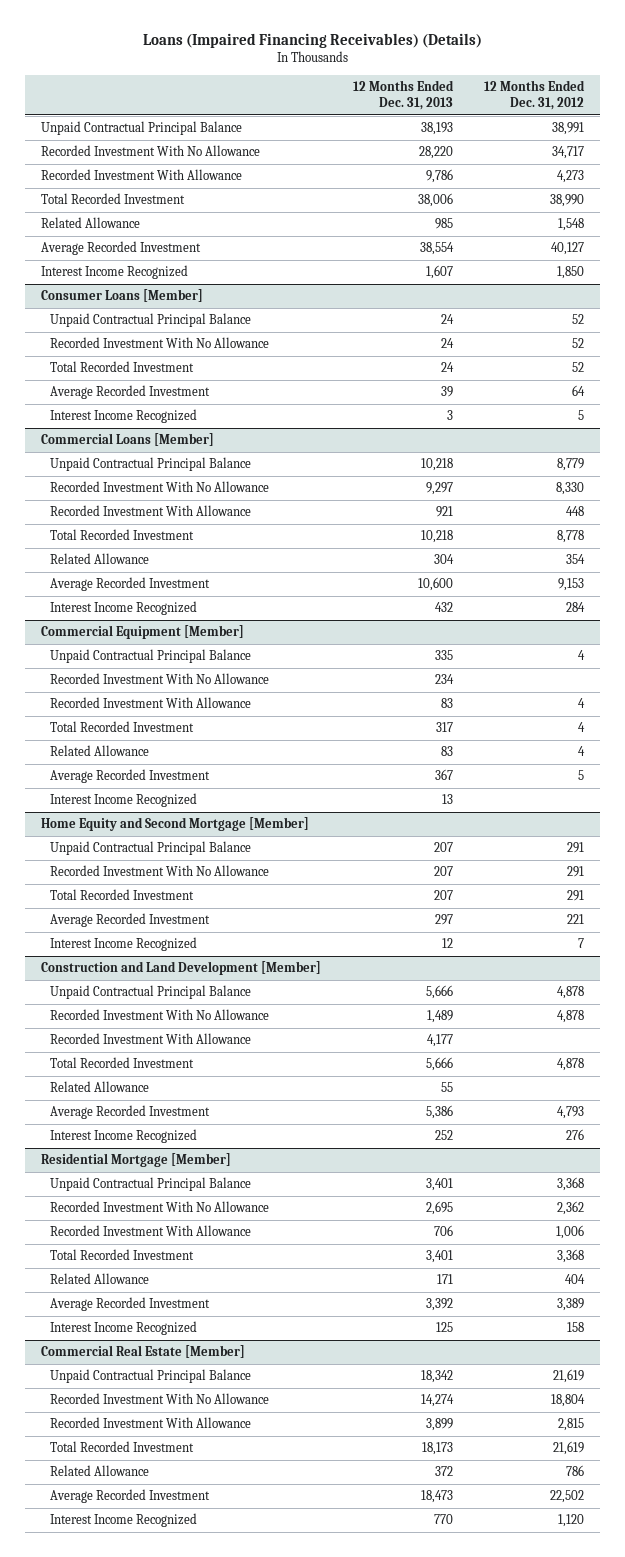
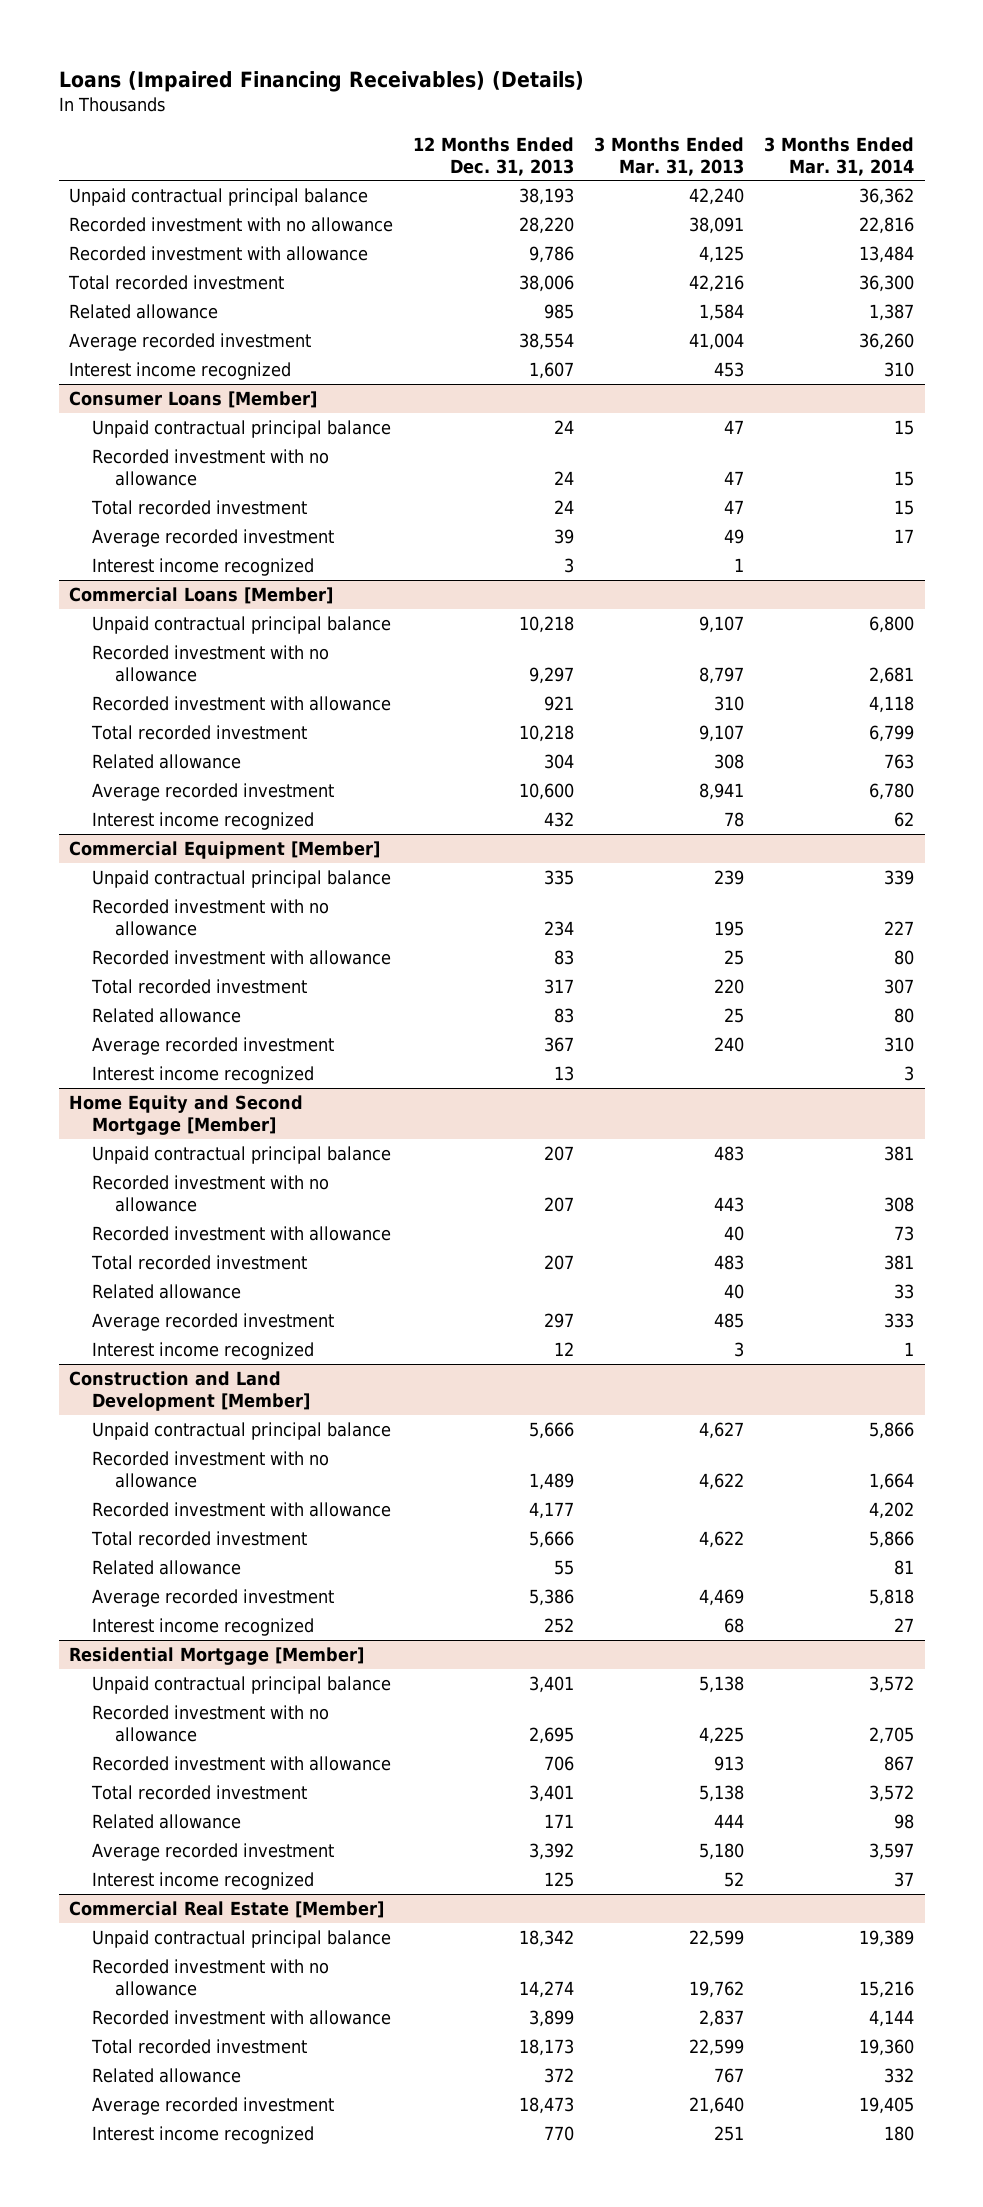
- | 12 Months Ended Dec. 31, 2013 | 12 Months Ended Dec. 31, 2012
+ | 12 Months Ended Dec. 31, 2013 | 3 Months Ended Mar. 31, 2013 | 3 Months Ended Mar. 31, 2014
- Unpaid Contractual Principal Balance | 38,193 | 38,991
- Recorded Investment With No Allowance | 28,220 | 34,717
- Recorded Investment With Allowance | 9,786 | 4,273
- Total Recorded Investment | 38,006 | 38,990
- Related Allowance | 985 | 1,548
- Average Recorded Investment | 38,554 | 40,127
- Interest Income Recognized | 1,607 | 1,850
+ Unpaid contractual principal balance | 38,193 | 42,240 | 36,362
+ Recorded investment with no allowance | 28,220 | 38,091 | 22,816
+ Recorded investment with allowance | 9,786 | 4,125 | 13,484
+ Total recorded investment | 38,006 | 42,216 | 36,300
+ Related allowance | 985 | 1,584 | 1,387
+ Average recorded investment | 38,554 | 41,004 | 36,260
+ Interest income recognized | 1,607 | 453 | 310
@ Consumer Loans [Member]
- Unpaid Contractual Principal Balance | 24 | 52
- Recorded Investment With No Allowance | 24 | 52
- Total Recorded Investment | 24 | 52
- Average Recorded Investment | 39 | 64
- Interest Income Recognized | 3 | 5
+ Unpaid contractual principal balance | 24 | 47 | 15
+ Recorded investment with no allowance | 24 | 47 | 15
+ Total recorded investment | 24 | 47 | 15
+ Average recorded investment | 39 | 49 | 17
+ Interest income recognized | 3 | 1 |
@ Commercial Loans [Member]
- Unpaid Contractual Principal Balance | 10,218 | 8,779
- Recorded Investment With No Allowance | 9,297 | 8,330
- Recorded Investment With Allowance | 921 | 448
- Total Recorded Investment | 10,218 | 8,778
- Related Allowance | 304 | 354
- Average Recorded Investment | 10,600 | 9,153
- Interest Income Recognized | 432 | 284
+ Unpaid contractual principal balance | 10,218 | 9,107 | 6,800
+ Recorded investment with no allowance | 9,297 | 8,797 | 2,681
+ Recorded investment with allowance | 921 | 310 | 4,118
+ Total recorded investment | 10,218 | 9,107 | 6,799
+ Related allowance | 304 | 308 | 763
+ Average recorded investment | 10,600 | 8,941 | 6,780
+ Interest income recognized | 432 | 78 | 62
@ Commercial Equipment [Member]
- Unpaid Contractual Principal Balance | 335 | 4
- Recorded Investment With No Allowance | 234 |
- Recorded Investment With Allowance | 83 | 4
- Total Recorded Investment | 317 | 4
- Related Allowance | 83 | 4
- Average Recorded Investment | 367 | 5
- Interest Income Recognized | 13 |
+ Unpaid contractual principal balance | 335 | 239 | 339
+ Recorded investment with no allowance | 234 | 195 | 227
+ Recorded investment with allowance | 83 | 25 | 80
+ Total recorded investment | 317 | 220 | 307
+ Related allowance | 83 | 25 | 80
+ Average recorded investment | 367 | 240 | 310
+ Interest income recognized | 13 | | 3
@ Home Equity and Second Mortgage [Member]
- Unpaid Contractual Principal Balance | 207 | 291
- Recorded Investment With No Allowance | 207 | 291
- Total Recorded Investment | 207 | 291
- Average Recorded Investment | 297 | 221
- Interest Income Recognized | 12 | 7
+ Unpaid contractual principal balance | 207 | 483 | 381
+ Recorded investment with no allowance | 207 | 443 | 308
+ Recorded investment with allowance | | 40 | 73
+ Total recorded investment | 207 | 483 | 381
+ Related allowance | | 40 | 33
+ Average recorded investment | 297 | 485 | 333
+ Interest income recognized | 12 | 3 | 1
@ Construction and Land Development [Member]
- Unpaid Contractual Principal Balance | 5,666 | 4,878
- Recorded Investment With No Allowance | 1,489 | 4,878
- Recorded Investment With Allowance | 4,177 |
- Total Recorded Investment | 5,666 | 4,878
- Related Allowance | 55 |
- Average Recorded Investment | 5,386 | 4,793
- Interest Income Recognized | 252 | 276
+ Unpaid contractual principal balance | 5,666 | 4,627 | 5,866
+ Recorded investment with no allowance | 1,489 | 4,622 | 1,664
+ Recorded investment with allowance | 4,177 | | 4,202
+ Total recorded investment | 5,666 | 4,622 | 5,866
+ Related allowance | 55 | | 81
+ Average recorded investment | 5,386 | 4,469 | 5,818
+ Interest income recognized | 252 | 68 | 27
@ Residential Mortgage [Member]
- Unpaid Contractual Principal Balance | 3,401 | 3,368
- Recorded Investment With No Allowance | 2,695 | 2,362
- Recorded Investment With Allowance | 706 | 1,006
- Total Recorded Investment | 3,401 | 3,368
- Related Allowance | 171 | 404
- Average Recorded Investment | 3,392 | 3,389
- Interest Income Recognized | 125 | 158
+ Unpaid contractual principal balance | 3,401 | 5,138 | 3,572
+ Recorded investment with no allowance | 2,695 | 4,225 | 2,705
+ Recorded investment with allowance | 706 | 913 | 867
+ Total recorded investment | 3,401 | 5,138 | 3,572
+ Related allowance | 171 | 444 | 98
+ Average recorded investment | 3,392 | 5,180 | 3,597
+ Interest income recognized | 125 | 52 | 37
@ Commercial Real Estate [Member]
- Unpaid Contractual Principal Balance | 18,342 | 21,619
- Recorded Investment With No Allowance | 14,274 | 18,804
- Recorded Investment With Allowance | 3,899 | 2,815
- Total Recorded Investment | 18,173 | 21,619
- Related Allowance | 372 | 786
- Average Recorded Investment | 18,473 | 22,502
- Interest Income Recognized | 770 | 1,120
+ Unpaid contractual principal balance | 18,342 | 22,599 | 19,389
+ Recorded investment with no allowance | 14,274 | 19,762 | 15,216
+ Recorded investment with allowance | 3,899 | 2,837 | 4,144
+ Total recorded investment | 18,173 | 22,599 | 19,360
+ Related allowance | 372 | 767 | 332
+ Average recorded investment | 18,473 | 21,640 | 19,405
+ Interest income recognized | 770 | 251 | 180

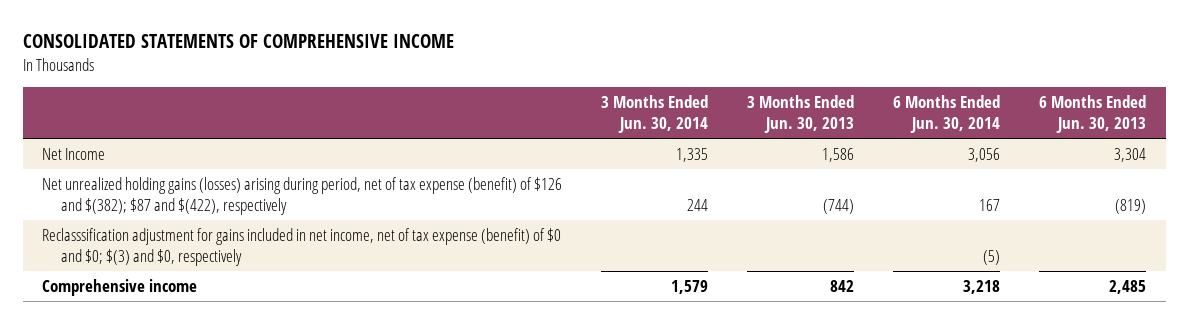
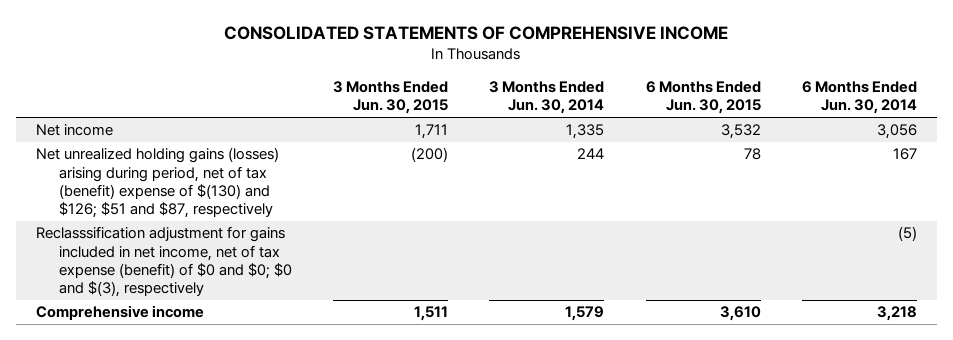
- | 3 Months Ended Jun. 30, 2014 | 3 Months Ended Jun. 30, 2013 | 6 Months Ended Jun. 30, 2014 | 6 Months Ended Jun. 30, 2013
+ | 3 Months Ended Jun. 30, 2015 | 3 Months Ended Jun. 30, 2014 | 6 Months Ended Jun. 30, 2015 | 6 Months Ended Jun. 30, 2014
- Net Income | 1,335 | 1,586 | 3,056 | 3,304
- Net unrealized holding gains (losses) arising during period, net of tax expense (benefit) of $126 and $(382); $87 and $(422), respectively | 244 | (744) | 167 | (819)
- Reclasssification adjustment for gains included in net income, net of tax expense (benefit) of $0 and $0; $(3) and $0, respectively | | | (5) |
+ Net income | 1,711 | 1,335 | 3,532 | 3,056
+ Net unrealized holding gains (losses) arising during period, net of tax (benefit) expense of $(130) and $126; $51 and $87, respectively | (200) | 244 | 78 | 167
+ Reclasssification adjustment for gains included in net income, net of tax expense (benefit) of $0 and $0; $0 and $(3), respectively | | | | (5)

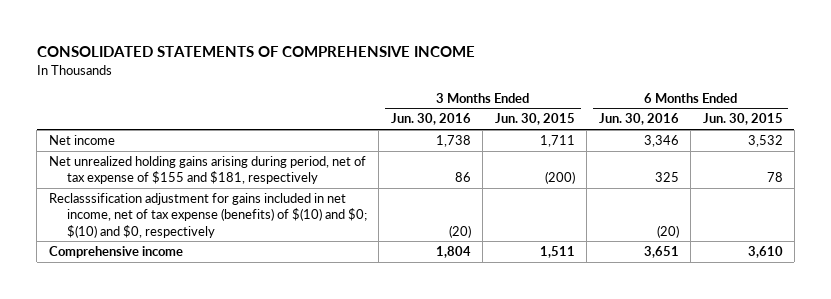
- | 3 Months Ended Jun. 30, 2015 | 3 Months Ended Jun. 30, 2014 | 6 Months Ended Jun. 30, 2015 | 6 Months Ended Jun. 30, 2014
+ | 3 Months Ended Jun. 30, 2016 | 3 Months Ended Jun. 30, 2015 | 6 Months Ended Jun. 30, 2016 | 6 Months Ended Jun. 30, 2015
- Net unrealized holding gains (losses) arising during period, net of tax (benefit) expense of $(130) and $126; $51 and $87, respectively | (200) | 244 | 78 | 167
- Reclasssification adjustment for gains included in net income, net of tax expense (benefit) of $0 and $0; $0 and $(3), respectively | | | | (5)
+ Net unrealized holding gains arising during period, net of tax expense of $155 and $181, respectively | 86 | (200) | 325 | 78
+ Reclasssification adjustment for gains included in net income, net of tax expense (benefits) of $(10) and $0; $(10) and $0, respectively | (20) | | (20) |

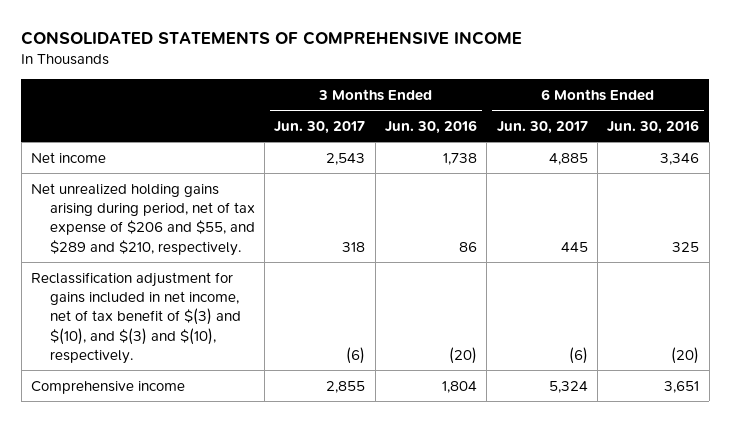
- | 3 Months Ended Jun. 30, 2016 | 3 Months Ended Jun. 30, 2015 | 6 Months Ended Jun. 30, 2016 | 6 Months Ended Jun. 30, 2015
+ | 3 Months Ended Jun. 30, 2017 | 3 Months Ended Jun. 30, 2016 | 6 Months Ended Jun. 30, 2017 | 6 Months Ended Jun. 30, 2016
- Net unrealized holding gains arising during period, net of tax expense of $155 and $181, respectively | 86 | (200) | 325 | 78
- Reclasssification adjustment for gains included in net income, net of tax expense (benefits) of $(10) and $0; $(10) and $0, respectively | (20) | | (20) |
+ Net unrealized holding gains arising during period, net of tax expense of $206 and $55, and $289 and $210, respectively. | 318 | 86 | 445 | 325
+ Reclassification adjustment for gains included in net income, net of tax benefit of $(3) and $(10), and $(3) and $(10), respectively. | (6) | (20) | (6) | (20)

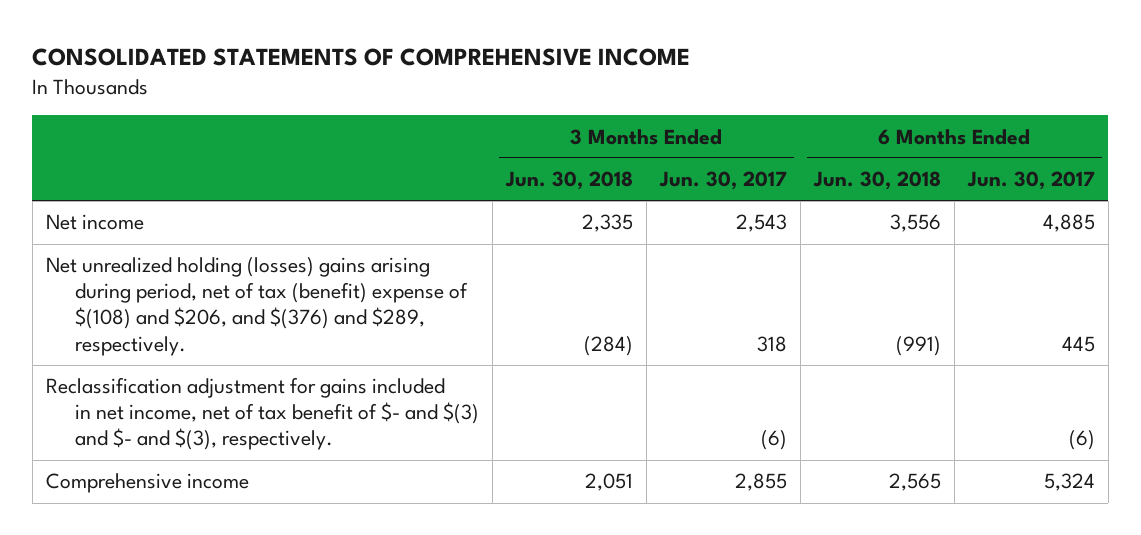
- | 3 Months Ended Jun. 30, 2017 | 3 Months Ended Jun. 30, 2016 | 6 Months Ended Jun. 30, 2017 | 6 Months Ended Jun. 30, 2016
+ | 3 Months Ended Jun. 30, 2018 | 3 Months Ended Jun. 30, 2017 | 6 Months Ended Jun. 30, 2018 | 6 Months Ended Jun. 30, 2017
- Net unrealized holding gains arising during period, net of tax expense of $206 and $55, and $289 and $210, respectively. | 318 | 86 | 445 | 325
- Reclassification adjustment for gains included in net income, net of tax benefit of $(3) and $(10), and $(3) and $(10), respectively. | (6) | (20) | (6) | (20)
+ Net unrealized holding (losses) gains arising during period, net of tax (benefit) expense of $(108) and $206, and $(376) and $289, respectively. | (284) | 318 | (991) | 445
+ Reclassification adjustment for gains included in net income, net of tax benefit of $- and $(3) and $- and $(3), respectively. | | (6) | | (6)

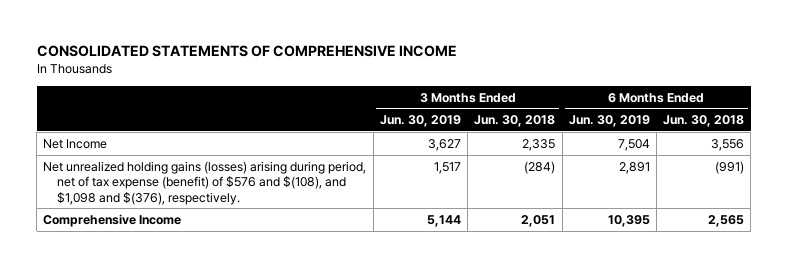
- | 3 Months Ended Jun. 30, 2018 | 3 Months Ended Jun. 30, 2017 | 6 Months Ended Jun. 30, 2018 | 6 Months Ended Jun. 30, 2017
+ | 3 Months Ended Jun. 30, 2019 | 3 Months Ended Jun. 30, 2018 | 6 Months Ended Jun. 30, 2019 | 6 Months Ended Jun. 30, 2018
- Net income | 2,335 | 2,543 | 3,556 | 4,885
- Net unrealized holding (losses) gains arising during period, net of tax (benefit) expense of $(108) and $206, and $(376) and $289, respectively. | (284) | 318 | (991) | 445
- Reclassification adjustment for gains included in net income, net of tax benefit of $- and $(3) and $- and $(3), respectively. | | (6) | | (6)
- Comprehensive income | 2,051 | 2,855 | 2,565 | 5,324
+ Net Income | 3,627 | 2,335 | 7,504 | 3,556
+ Net unrealized holding gains (losses) arising during period, net of tax expense (benefit) of $576 and $(108), and $1,098 and $(376), respectively. | 1,517 | (284) | 2,891 | (991)
+ Comprehensive Income | 5,144 | 2,051 | 10,395 | 2,565

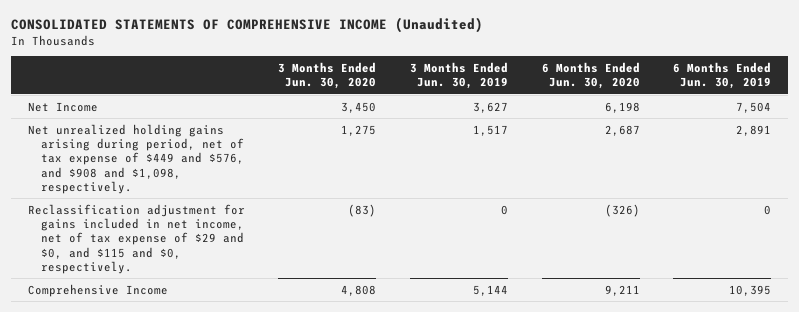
- CONSOLIDATED STATEMENTS OF COMPREHENSIVE INCOME
+ CONSOLIDATED STATEMENTS OF COMPREHENSIVE INCOME (Unaudited)
- | 3 Months Ended Jun. 30, 2019 | 3 Months Ended Jun. 30, 2018 | 6 Months Ended Jun. 30, 2019 | 6 Months Ended Jun. 30, 2018
+ | 3 Months Ended Jun. 30, 2020 | 3 Months Ended Jun. 30, 2019 | 6 Months Ended Jun. 30, 2020 | 6 Months Ended Jun. 30, 2019
- Net unrealized holding gains (losses) arising during period, net of tax expense (benefit) of $576 and $(108), and $1,098 and $(376), respectively. | 1,517 | (284) | 2,891 | (991)
+ Net unrealized holding gains arising during period, net of tax expense of $449 and $576, and $908 and $1,098, respectively. | 1,275 | 1,517 | 2,687 | 2,891
+ Reclassification adjustment for gains included in net income, net of tax expense of $29 and $0, and $115 and $0, respectively. | (83) | 0 | (326) | 0

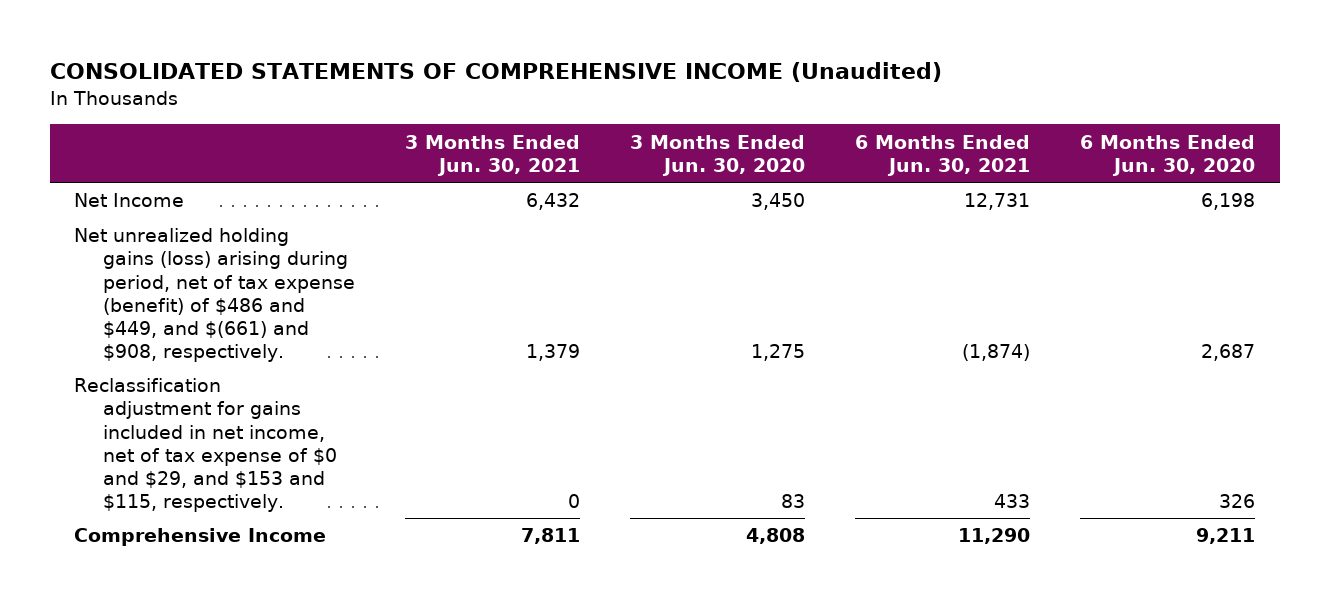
- | 3 Months Ended Jun. 30, 2020 | 3 Months Ended Jun. 30, 2019 | 6 Months Ended Jun. 30, 2020 | 6 Months Ended Jun. 30, 2019
+ | 3 Months Ended Jun. 30, 2021 | 3 Months Ended Jun. 30, 2020 | 6 Months Ended Jun. 30, 2021 | 6 Months Ended Jun. 30, 2020
- Net unrealized holding gains arising during period, net of tax expense of $449 and $576, and $908 and $1,098, respectively. | 1,275 | 1,517 | 2,687 | 2,891
- Reclassification adjustment for gains included in net income, net of tax expense of $29 and $0, and $115 and $0, respectively. | (83) | 0 | (326) | 0
+ Net unrealized holding gains (loss) arising during period, net of tax expense (benefit) of $486 and $449, and $(661) and $908, respectively. | 1,379 | 1,275 | (1,874) | 2,687
+ Reclassification adjustment for gains included in net income, net of tax expense of $0 and $29, and $153 and $115, respectively. | 0 | 83 | 433 | 326

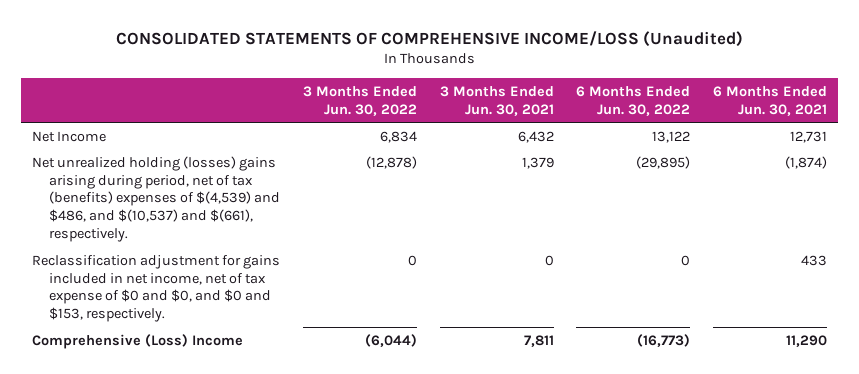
- CONSOLIDATED STATEMENTS OF COMPREHENSIVE INCOME (Unaudited)
+ CONSOLIDATED STATEMENTS OF COMPREHENSIVE INCOME/LOSS (Unaudited)
- | 3 Months Ended Jun. 30, 2021 | 3 Months Ended Jun. 30, 2020 | 6 Months Ended Jun. 30, 2021 | 6 Months Ended Jun. 30, 2020
+ | 3 Months Ended Jun. 30, 2022 | 3 Months Ended Jun. 30, 2021 | 6 Months Ended Jun. 30, 2022 | 6 Months Ended Jun. 30, 2021
- Net unrealized holding gains (loss) arising during period, net of tax expense (benefit) of $486 and $449, and $(661) and $908, respectively. | 1,379 | 1,275 | (1,874) | 2,687
- Reclassification adjustment for gains included in net income, net of tax expense of $0 and $29, and $153 and $115, respectively. | 0 | 83 | 433 | 326
- Comprehensive Income | 7,811 | 4,808 | 11,290 | 9,211
+ Net unrealized holding (losses) gains arising during period, net of tax (benefits) expenses of $(4,539) and $486, and $(10,537) and $(661), respectively. | (12,878) | 1,379 | (29,895) | (1,874)
+ Reclassification adjustment for gains included in net income, net of tax expense of $0 and $0, and $0 and $153, respectively. | 0 | 0 | 0 | 433
+ Comprehensive (Loss) Income | (6,044) | 7,811 | (16,773) | 11,290

